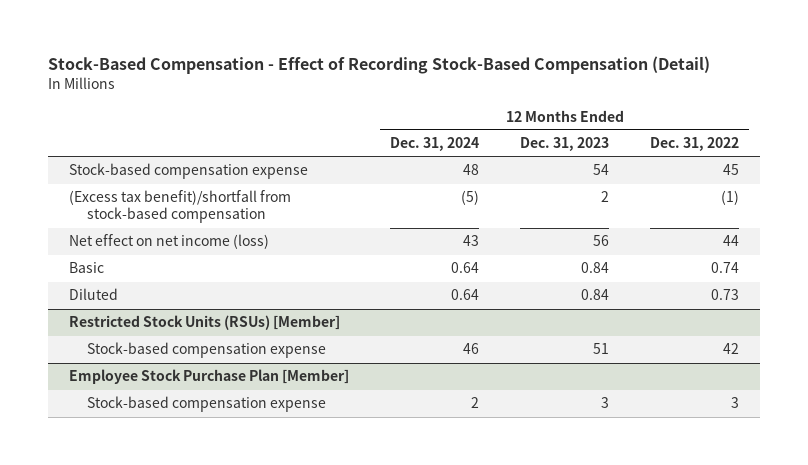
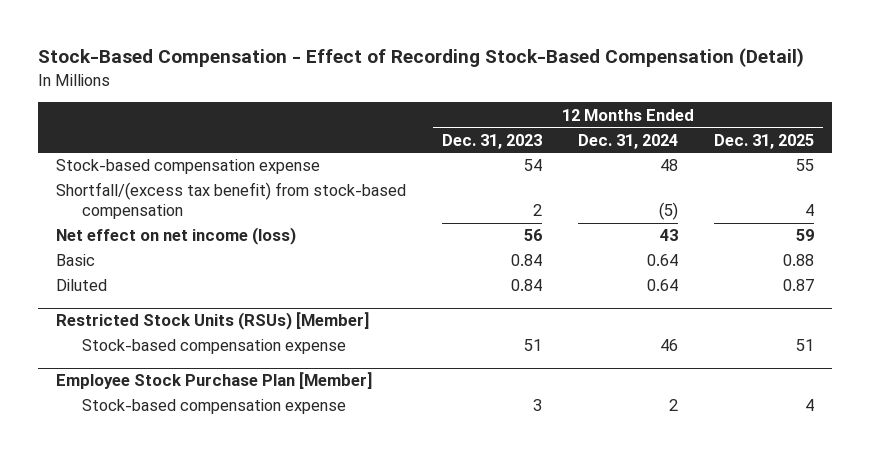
- | 12 Months Ended Dec. 31, 2024 | 12 Months Ended Dec. 31, 2023 | 12 Months Ended Dec. 31, 2022
+ | 12 Months Ended Dec. 31, 2023 | 12 Months Ended Dec. 31, 2024 | 12 Months Ended Dec. 31, 2025
- (Excess tax benefit)/shortfall from stock-based compensation | (5) | 2 | (1)
+ Shortfall/(excess tax benefit) from stock-based compensation | 2 | (5) | 4

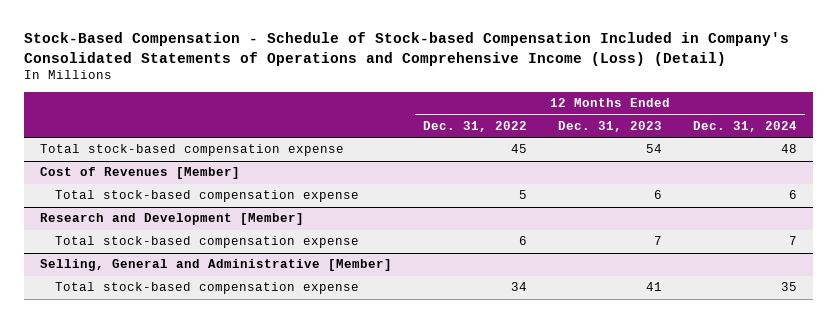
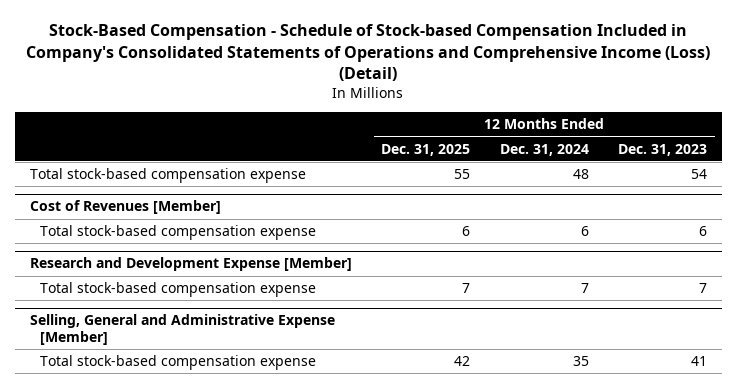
- | 12 Months Ended Dec. 31, 2022 | 12 Months Ended Dec. 31, 2023 | 12 Months Ended Dec. 31, 2024
+ | 12 Months Ended Dec. 31, 2025 | 12 Months Ended Dec. 31, 2024 | 12 Months Ended Dec. 31, 2023
- Research and Development [Member]
+ Research and Development Expense [Member]
- Selling, General and Administrative [Member]
+ Selling, General and Administrative Expense [Member]

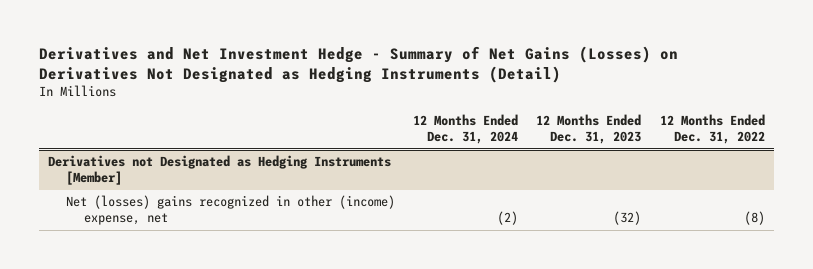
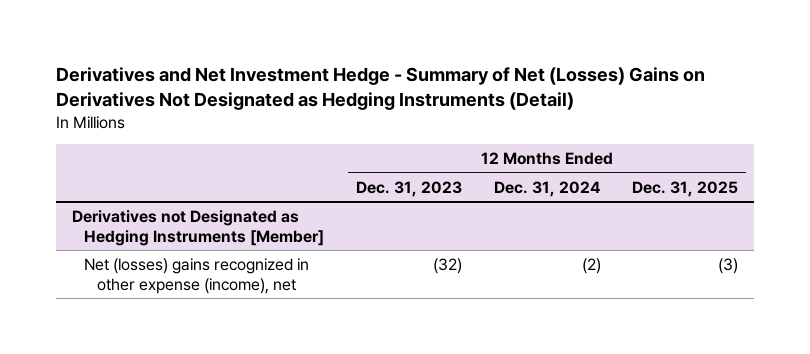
- Derivatives and Net Investment Hedge - Summary of Net Gains (Losses) on Derivatives Not Designated as Hedging Instruments (Detail)
+ Derivatives and Net Investment Hedge - Summary of Net (Losses) Gains on Derivatives Not Designated as Hedging Instruments (Detail)
- | 12 Months Ended Dec. 31, 2024 | 12 Months Ended Dec. 31, 2023 | 12 Months Ended Dec. 31, 2022
+ | 12 Months Ended Dec. 31, 2023 | 12 Months Ended Dec. 31, 2024 | 12 Months Ended Dec. 31, 2025
@ Derivatives not Designated as Hedging Instruments [Member]
- Net (losses) gains recognized in other (income) expense, net | (2) | (32) | (8)
+ Net (losses) gains recognized in other expense (income), net | (32) | (2) | (3)

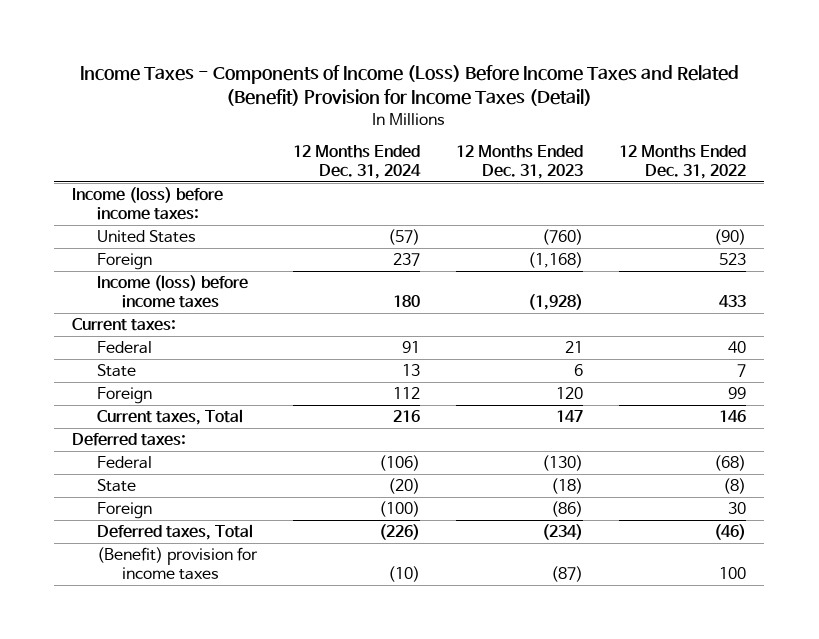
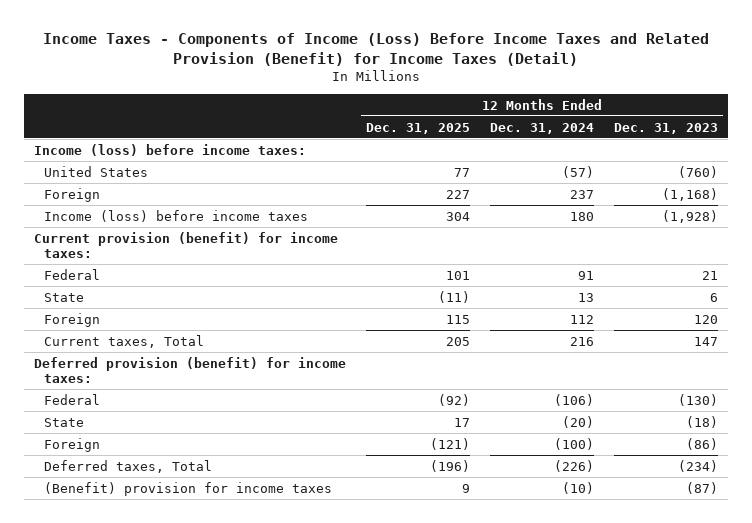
- Income Taxes - Components of Income (Loss) Before Income Taxes and Related (Benefit) Provision for Income Taxes (Detail)
+ Income Taxes - Components of Income (Loss) Before Income Taxes and Related Provision (Benefit) for Income Taxes (Detail)
- | 12 Months Ended Dec. 31, 2024 | 12 Months Ended Dec. 31, 2023 | 12 Months Ended Dec. 31, 2022
+ | 12 Months Ended Dec. 31, 2025 | 12 Months Ended Dec. 31, 2024 | 12 Months Ended Dec. 31, 2023
- Current taxes:
+ Current provision (benefit) for income taxes:
- Deferred taxes:
+ Deferred provision (benefit) for income taxes:

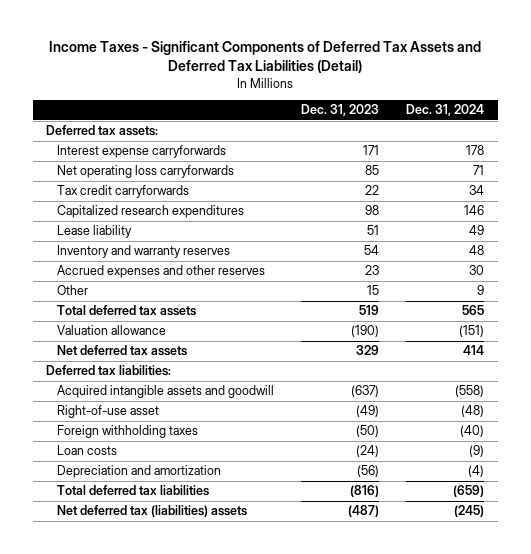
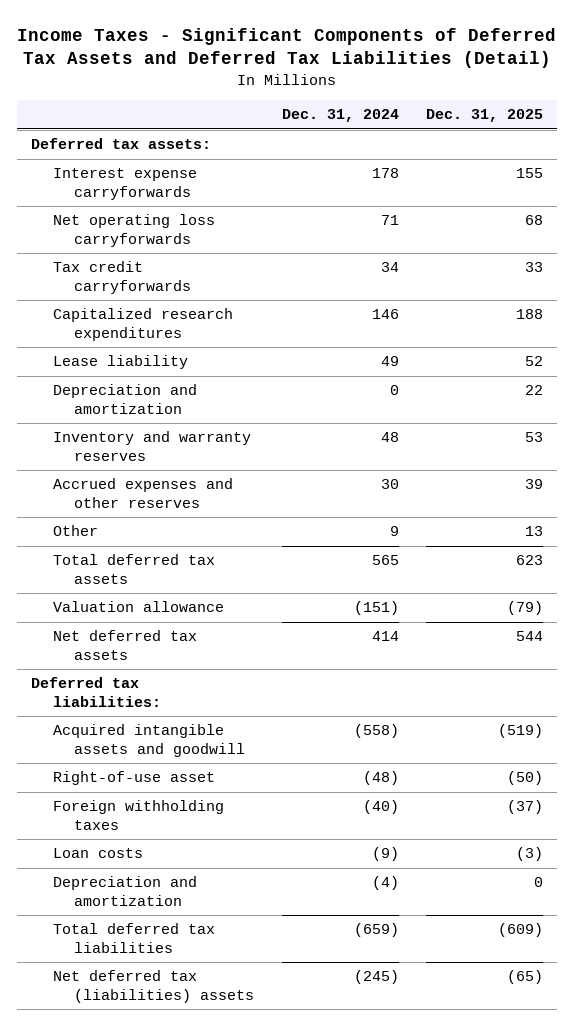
- | Dec. 31, 2023 | Dec. 31, 2024
+ | Dec. 31, 2024 | Dec. 31, 2025
+ Depreciation and amortization | 0 | 22

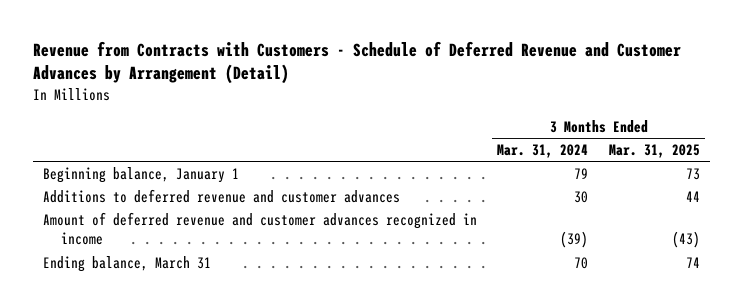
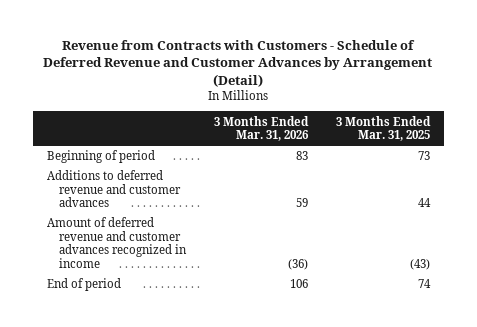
- | 3 Months Ended Mar. 31, 2024 | 3 Months Ended Mar. 31, 2025
+ | 3 Months Ended Mar. 31, 2026 | 3 Months Ended Mar. 31, 2025
- Beginning balance, January 1 | 79 | 73
+ Beginning of period | 83 | 73
- Ending balance, March 31 | 70 | 74
+ End of period | 106 | 74

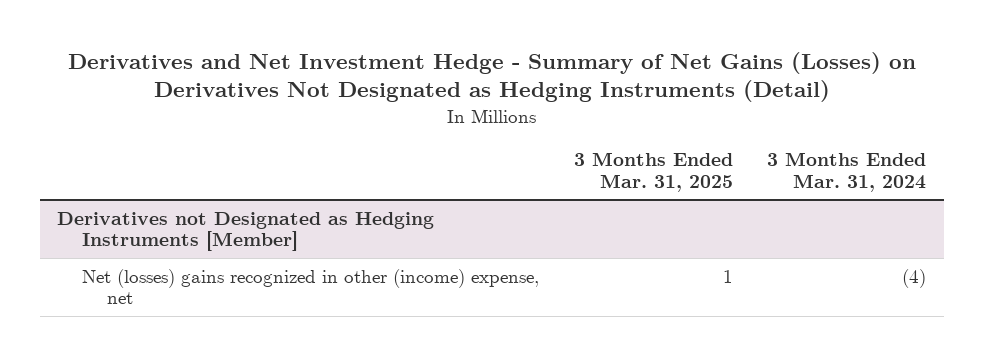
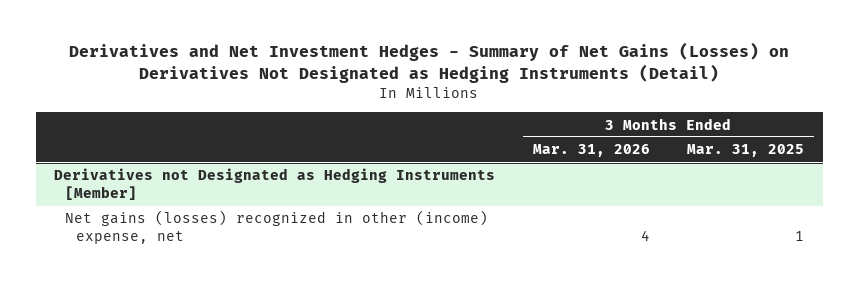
- Derivatives and Net Investment Hedge - Summary of Net Gains (Losses) on Derivatives Not Designated as Hedging Instruments (Detail)
+ Derivatives and Net Investment Hedges - Summary of Net Gains (Losses) on Derivatives Not Designated as Hedging Instruments (Detail)
- | 3 Months Ended Mar. 31, 2025 | 3 Months Ended Mar. 31, 2024
+ | 3 Months Ended Mar. 31, 2026 | 3 Months Ended Mar. 31, 2025
@ Derivatives not Designated as Hedging Instruments [Member]
- Net (losses) gains recognized in other (income) expense, net | 1 | (4)
+ Net gains (losses) recognized in other (income) expense, net | 4 | 1

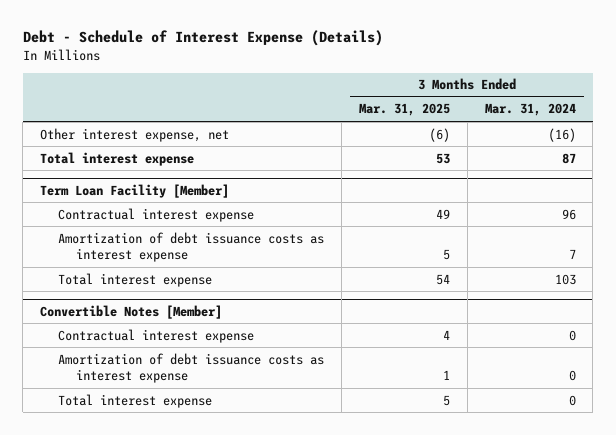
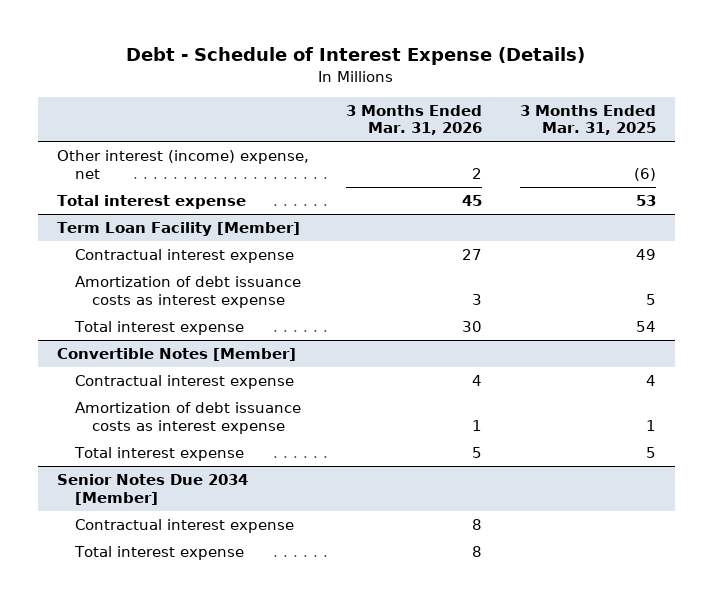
- | 3 Months Ended Mar. 31, 2025 | 3 Months Ended Mar. 31, 2024
+ | 3 Months Ended Mar. 31, 2026 | 3 Months Ended Mar. 31, 2025
- Other interest expense, net | (6) | (16)
+ Other interest (income) expense, net | 2 | (6)
+ Senior Notes Due 2034 [Member]
+ Contractual interest expense | 8 |
+ Total interest expense | 8 |

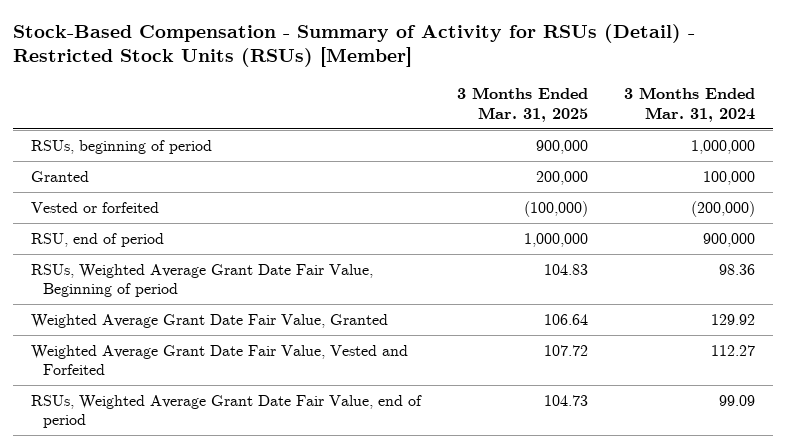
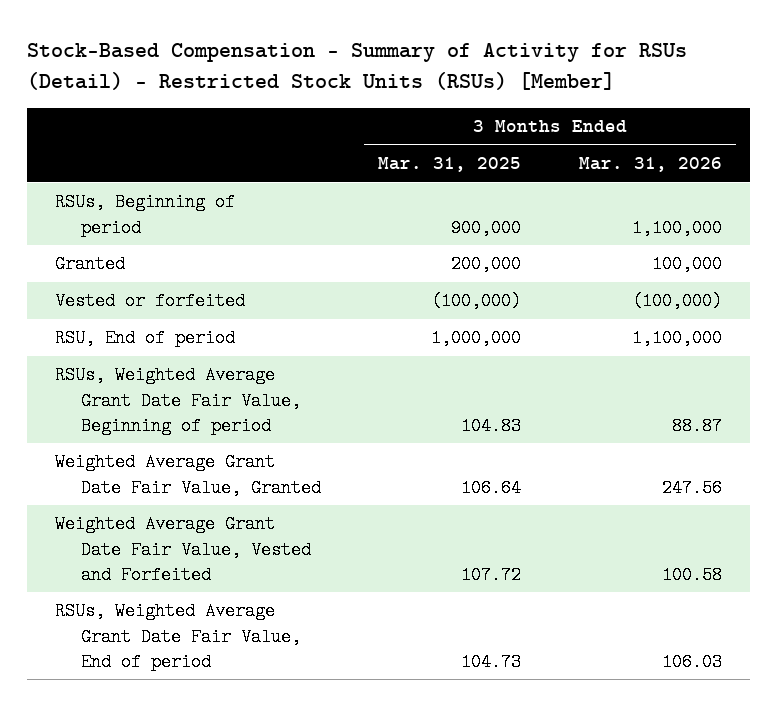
- | 3 Months Ended Mar. 31, 2025 | 3 Months Ended Mar. 31, 2024
+ | 3 Months Ended Mar. 31, 2025 | 3 Months Ended Mar. 31, 2026
- RSUs, beginning of period | 900,000 | 1,000,000
+ RSUs, Beginning of period | 900,000 | 1,100,000
- RSU, end of period | 1,000,000 | 900,000
+ RSU, End of period | 1,000,000 | 1,100,000
- RSUs, Weighted Average Grant Date Fair Value, end of period | 104.73 | 99.09
+ RSUs, Weighted Average Grant Date Fair Value, End of period | 104.73 | 106.03

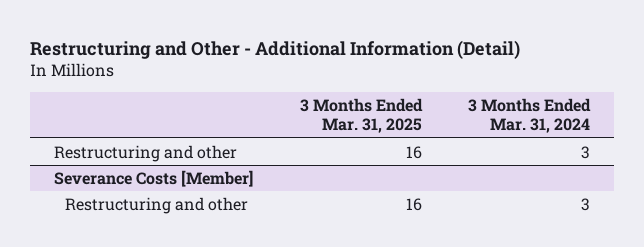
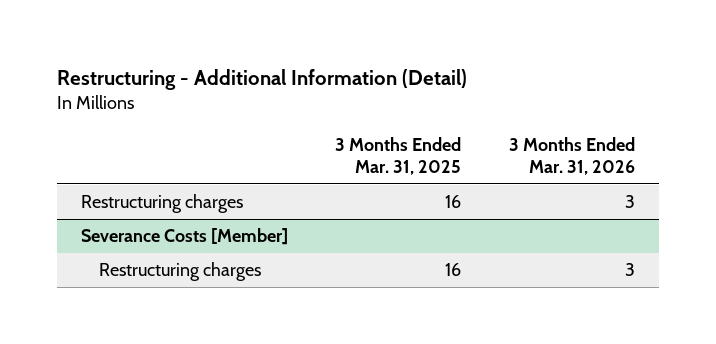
- Restructuring and Other - Additional Information (Detail)
+ Restructuring - Additional Information (Detail)
- | 3 Months Ended Mar. 31, 2025 | 3 Months Ended Mar. 31, 2024
+ | 3 Months Ended Mar. 31, 2025 | 3 Months Ended Mar. 31, 2026
- Restructuring and other | 16 | 3
+ Restructuring charges | 16 | 3
@ Severance Costs [Member]
- Restructuring and other | 16 | 3
+ Restructuring charges | 16 | 3

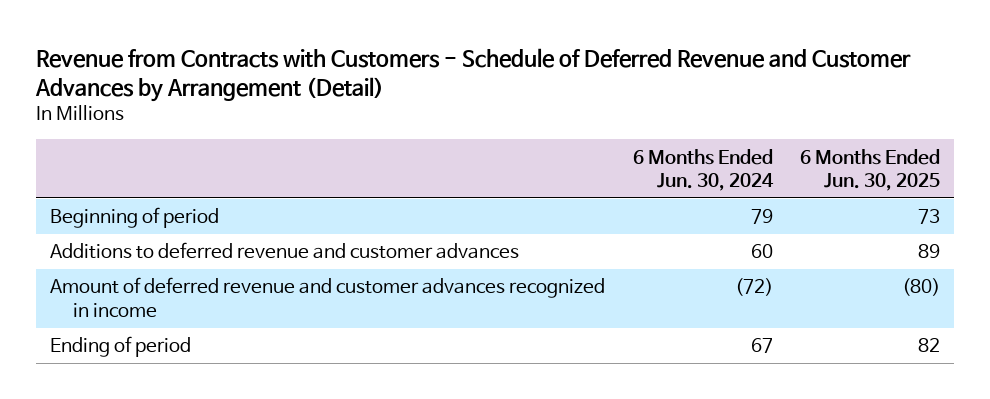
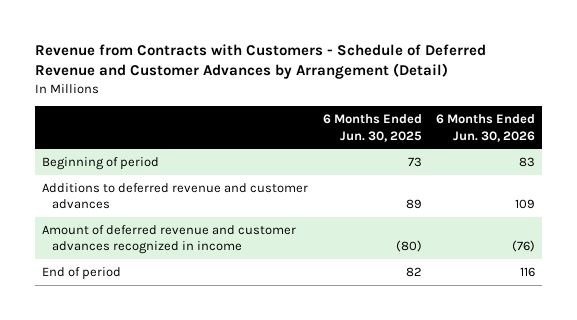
- | 6 Months Ended Jun. 30, 2024 | 6 Months Ended Jun. 30, 2025
+ | 6 Months Ended Jun. 30, 2025 | 6 Months Ended Jun. 30, 2026
- Ending of period | 67 | 82
+ End of period | 82 | 116

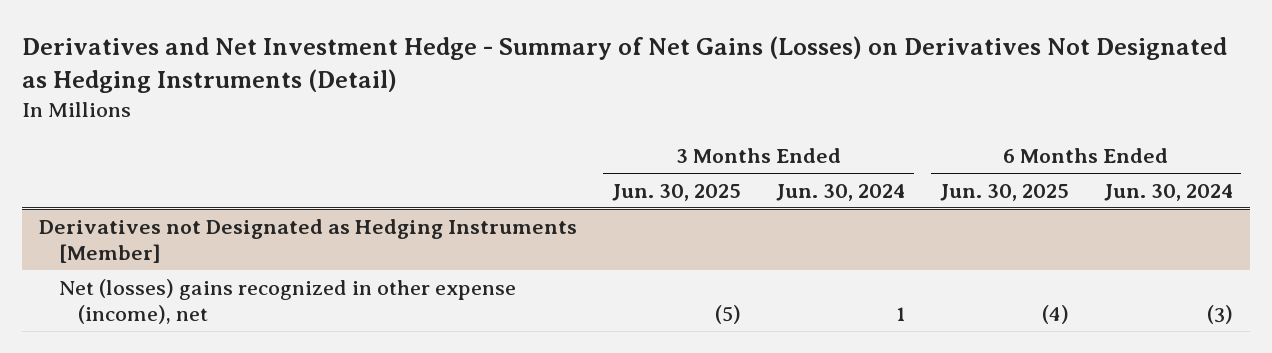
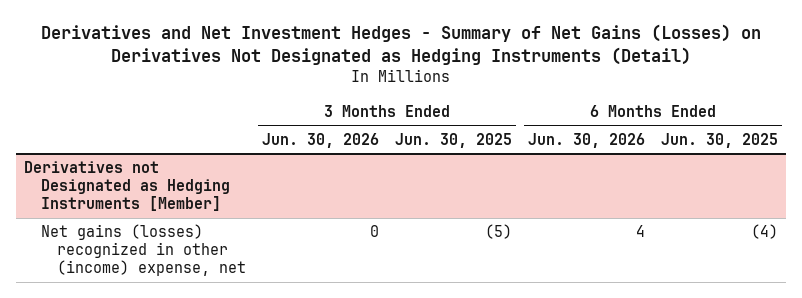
- Derivatives and Net Investment Hedge - Summary of Net Gains (Losses) on Derivatives Not Designated as Hedging Instruments (Detail)
+ Derivatives and Net Investment Hedges - Summary of Net Gains (Losses) on Derivatives Not Designated as Hedging Instruments (Detail)
- | 3 Months Ended Jun. 30, 2025 | 3 Months Ended Jun. 30, 2024 | 6 Months Ended Jun. 30, 2025 | 6 Months Ended Jun. 30, 2024
+ | 3 Months Ended Jun. 30, 2026 | 3 Months Ended Jun. 30, 2025 | 6 Months Ended Jun. 30, 2026 | 6 Months Ended Jun. 30, 2025
@ Derivatives not Designated as Hedging Instruments [Member]
- Net (losses) gains recognized in other expense (income), net | (5) | 1 | (4) | (3)
+ Net gains (losses) recognized in other (income) expense, net | 0 | (5) | 4 | (4)

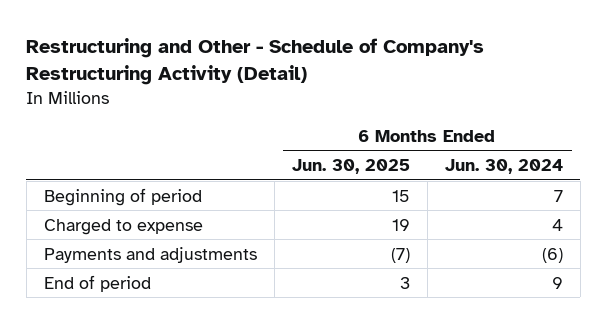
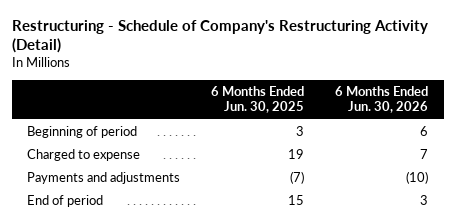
- Restructuring and Other - Schedule of Company's Restructuring Activity (Detail)
+ Restructuring - Schedule of Company's Restructuring Activity (Detail)
- | 6 Months Ended Jun. 30, 2025 | 6 Months Ended Jun. 30, 2024
+ | 6 Months Ended Jun. 30, 2025 | 6 Months Ended Jun. 30, 2026
- Beginning of period | 15 | 7
+ Beginning of period | 3 | 6
- End of period | 3 | 9
+ End of period | 15 | 3

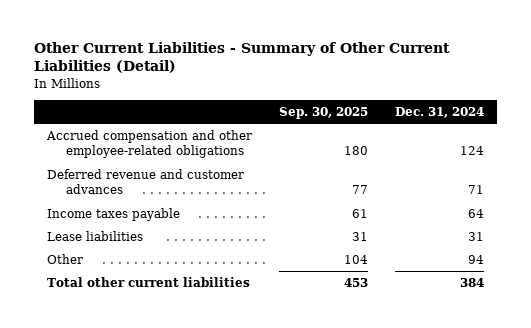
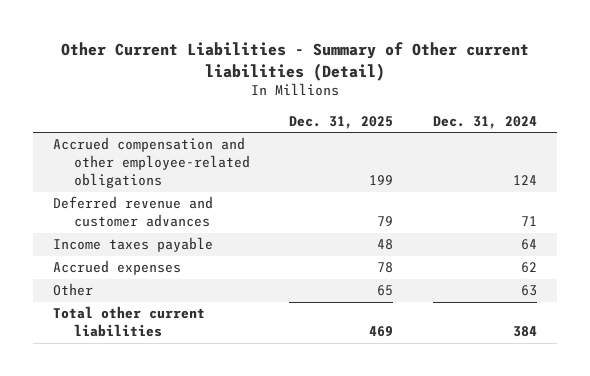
- Other Current Liabilities - Summary of Other Current Liabilities (Detail)
+ Other Current Liabilities - Summary of Other current liabilities (Detail)
- | Sep. 30, 2025 | Dec. 31, 2024
+ | Dec. 31, 2025 | Dec. 31, 2024
- Lease liabilities | 31 | 31
- Other | 104 | 94
+ Accrued expenses | 78 | 62
+ Other | 65 | 63

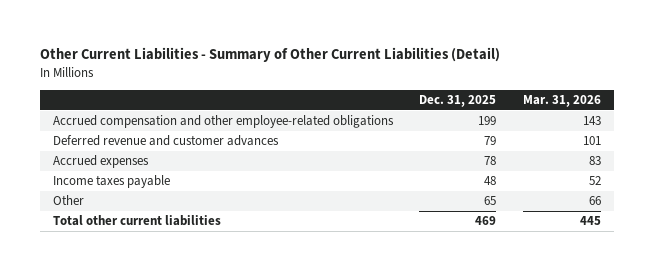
- Other Current Liabilities - Summary of Other current liabilities (Detail)
+ Other Current Liabilities - Summary of Other Current Liabilities (Detail)
- | Dec. 31, 2025 | Dec. 31, 2024
+ | Dec. 31, 2025 | Mar. 31, 2026
moved down: Income taxes payable | 48 | 52

